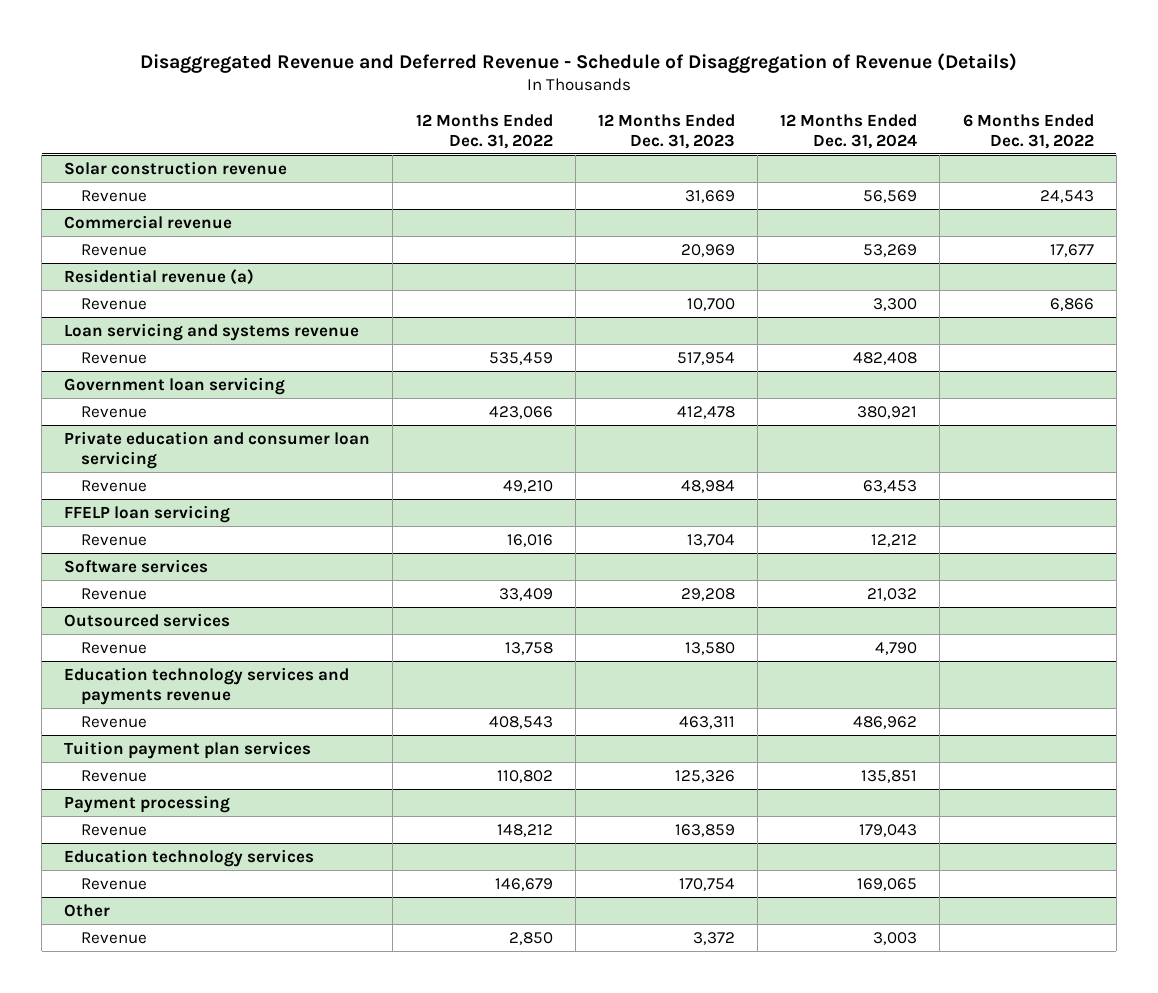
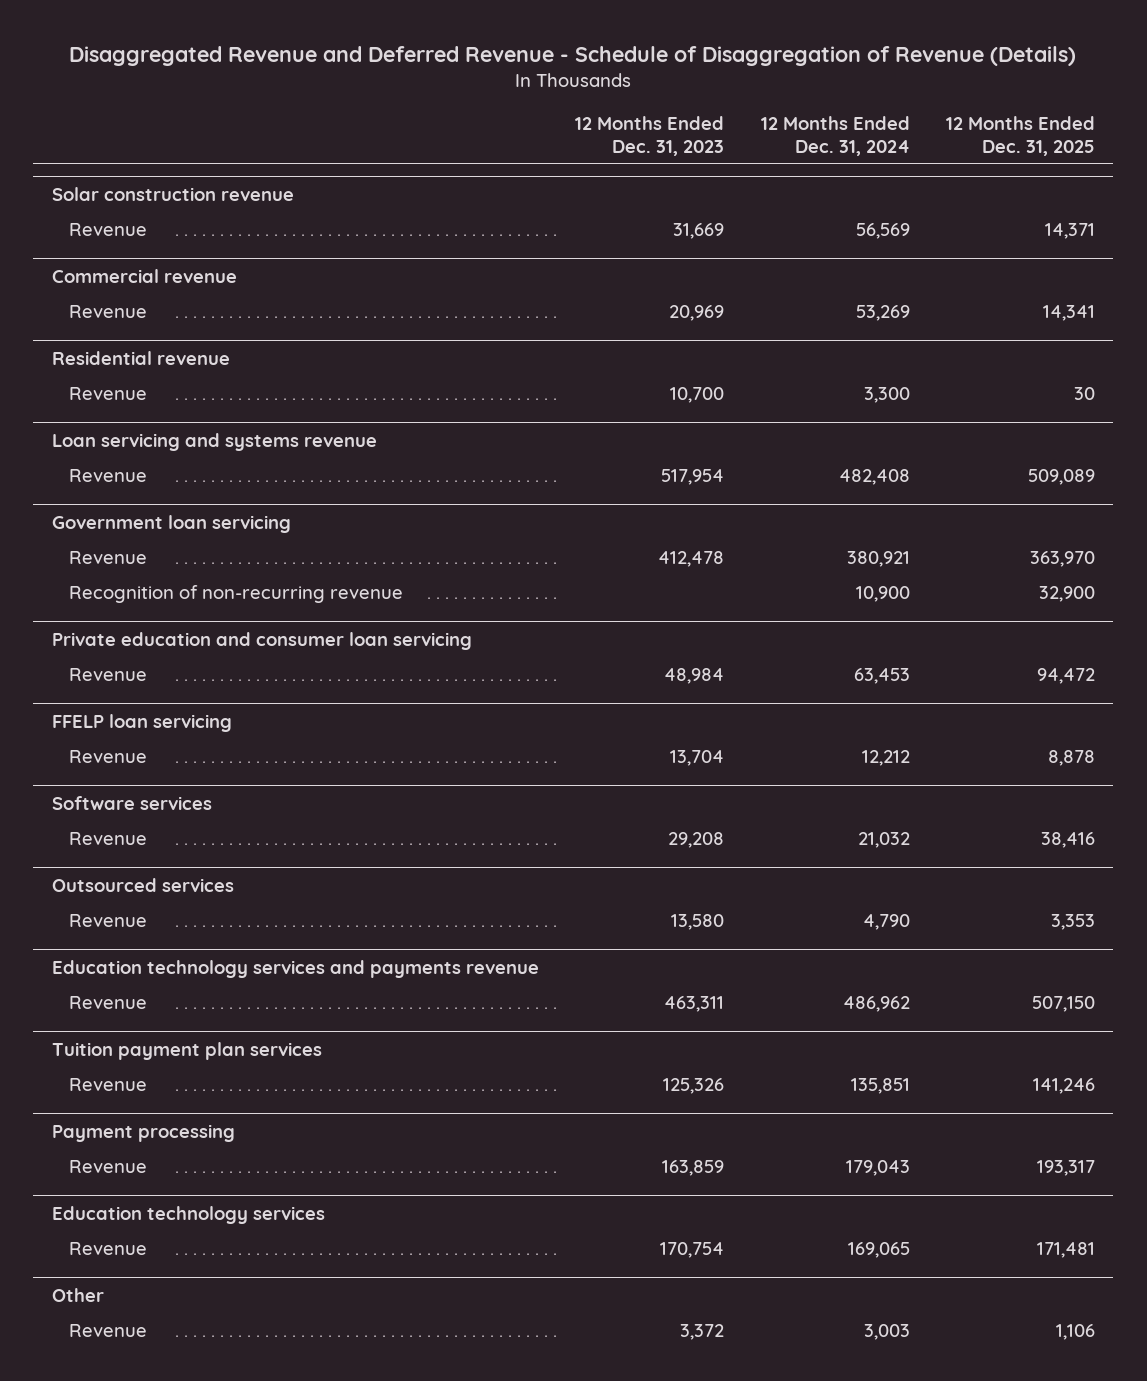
- | 12 Months Ended Dec. 31, 2022 | 12 Months Ended Dec. 31, 2023 | 12 Months Ended Dec. 31, 2024 | 6 Months Ended Dec. 31, 2022
+ | 12 Months Ended Dec. 31, 2023 | 12 Months Ended Dec. 31, 2024 | 12 Months Ended Dec. 31, 2025
- Residential revenue (a)
+ Residential revenue
@ Government loan servicing
+ Recognition of non-recurring revenue | | 10,900 | 32,900

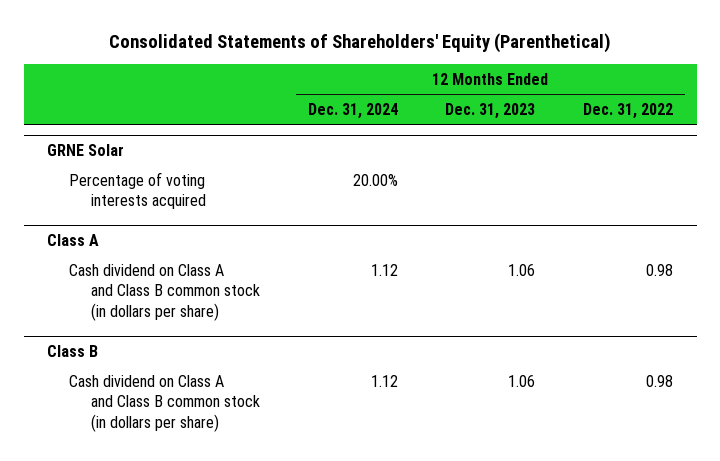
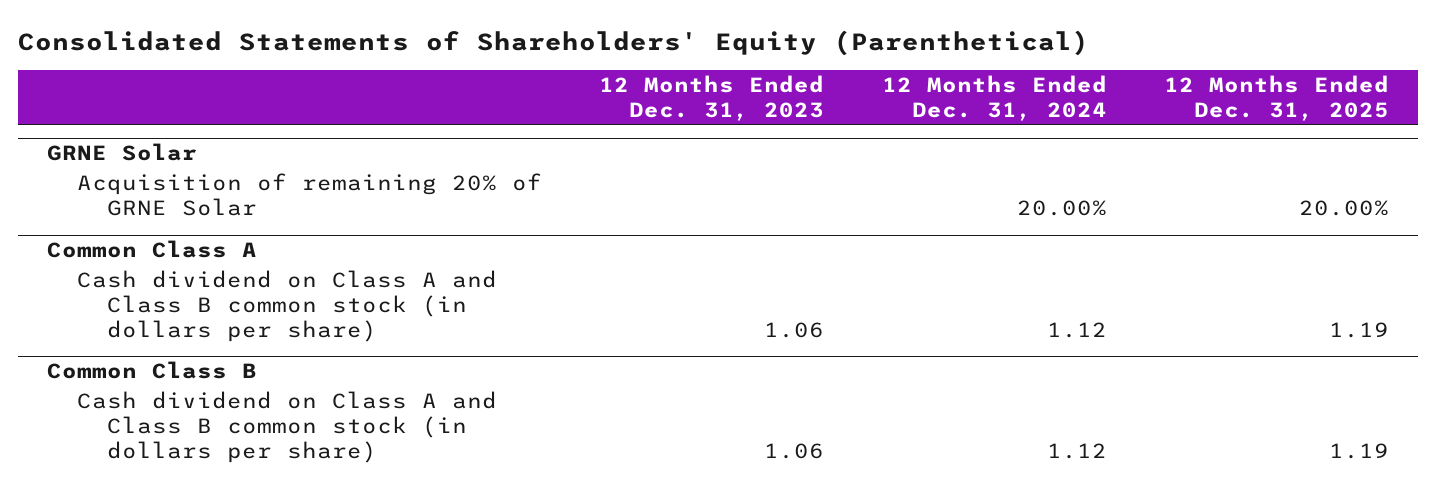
- | 12 Months Ended Dec. 31, 2024 | 12 Months Ended Dec. 31, 2023 | 12 Months Ended Dec. 31, 2022
+ | 12 Months Ended Dec. 31, 2023 | 12 Months Ended Dec. 31, 2024 | 12 Months Ended Dec. 31, 2025
@ GRNE Solar
- Percentage of voting interests acquired | 20.00% | |
- Class A
@ GRNE Solar
+ Acquisition of remaining 20% of GRNE Solar | | 20.00% | 20.00%
+ Common Class A
- Class B
+ Common Class B

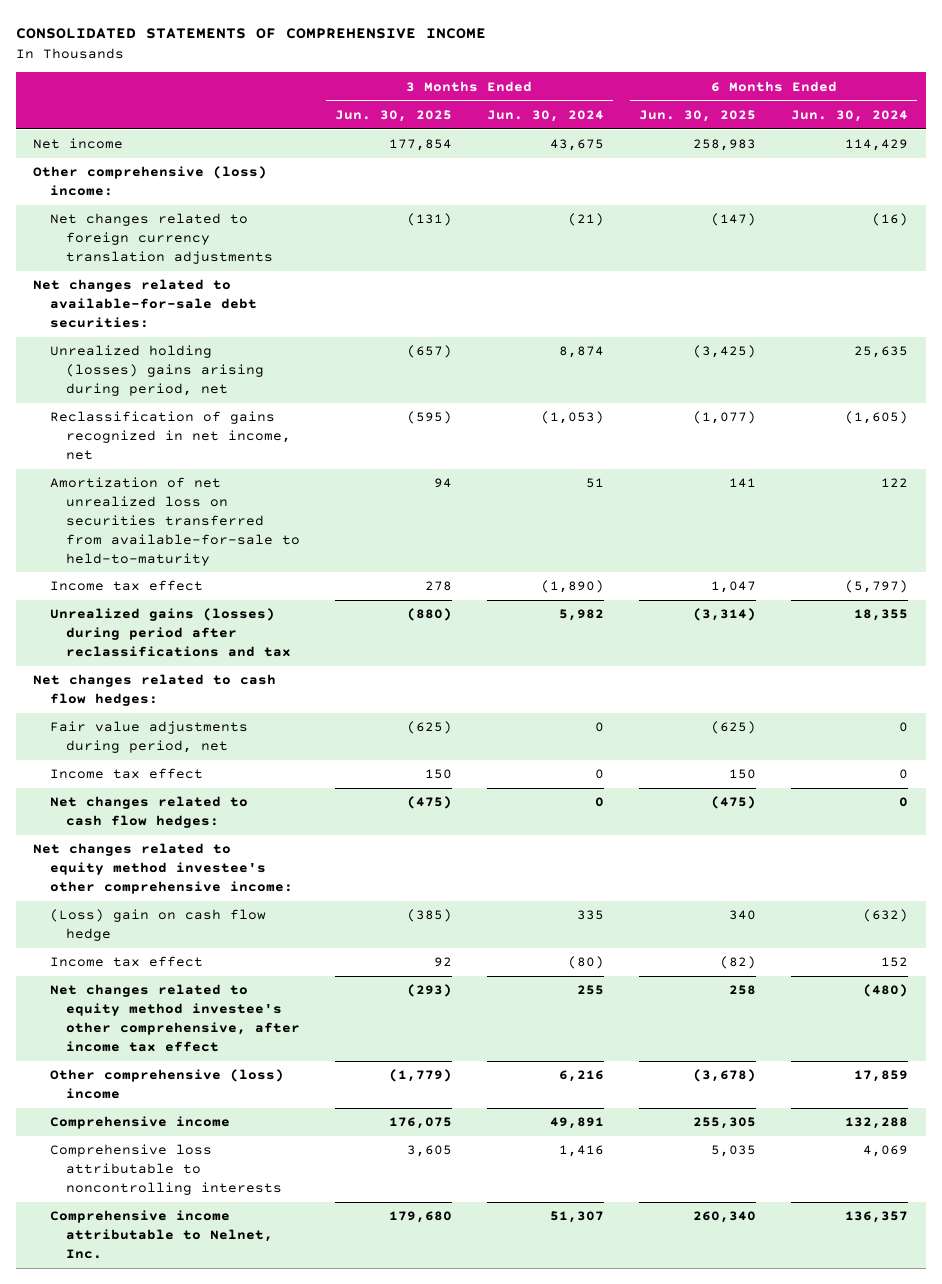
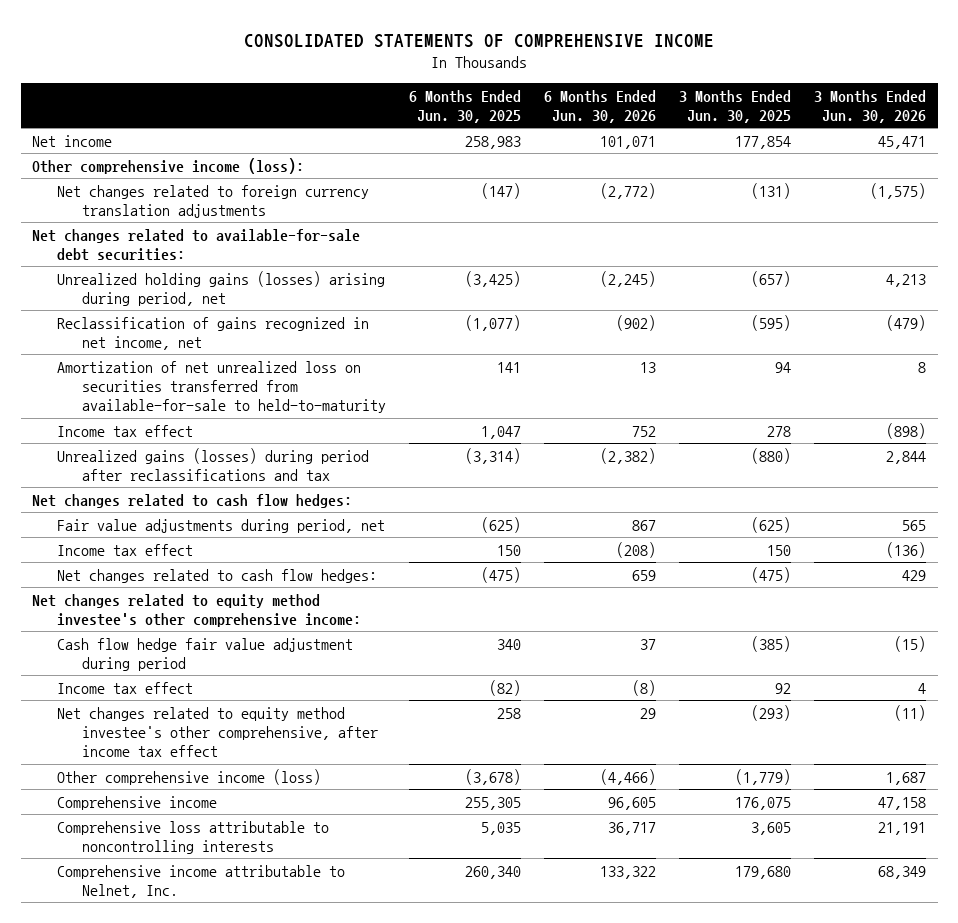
- | 3 Months Ended Jun. 30, 2025 | 3 Months Ended Jun. 30, 2024 | 6 Months Ended Jun. 30, 2025 | 6 Months Ended Jun. 30, 2024
+ | 6 Months Ended Jun. 30, 2025 | 6 Months Ended Jun. 30, 2026 | 3 Months Ended Jun. 30, 2025 | 3 Months Ended Jun. 30, 2026
- Other comprehensive (loss) income:
+ Other comprehensive income (loss):
- Unrealized holding (losses) gains arising during period, net | (657) | 8,874 | (3,425) | 25,635
+ Unrealized holding gains (losses) arising during period, net | (3,425) | (2,245) | (657) | 4,213
- (Loss) gain on cash flow hedge | (385) | 335 | 340 | (632)
+ Cash flow hedge fair value adjustment during period | 340 | 37 | (385) | (15)
- Other comprehensive (loss) income | (1,779) | 6,216 | (3,678) | 17,859
+ Other comprehensive income (loss) | (3,678) | (4,466) | (1,779) | 1,687

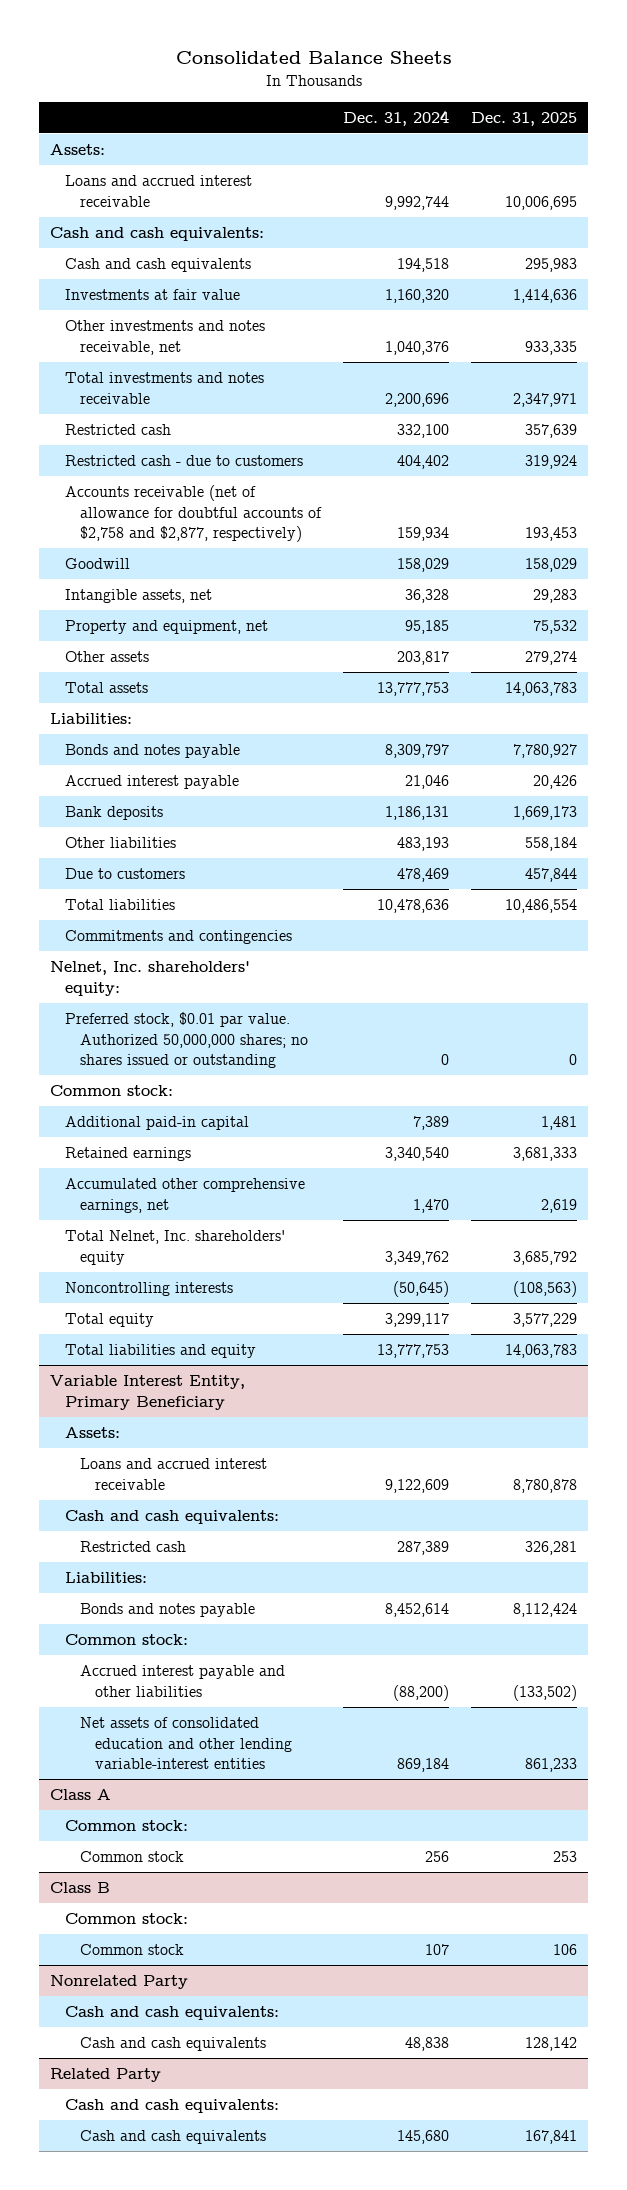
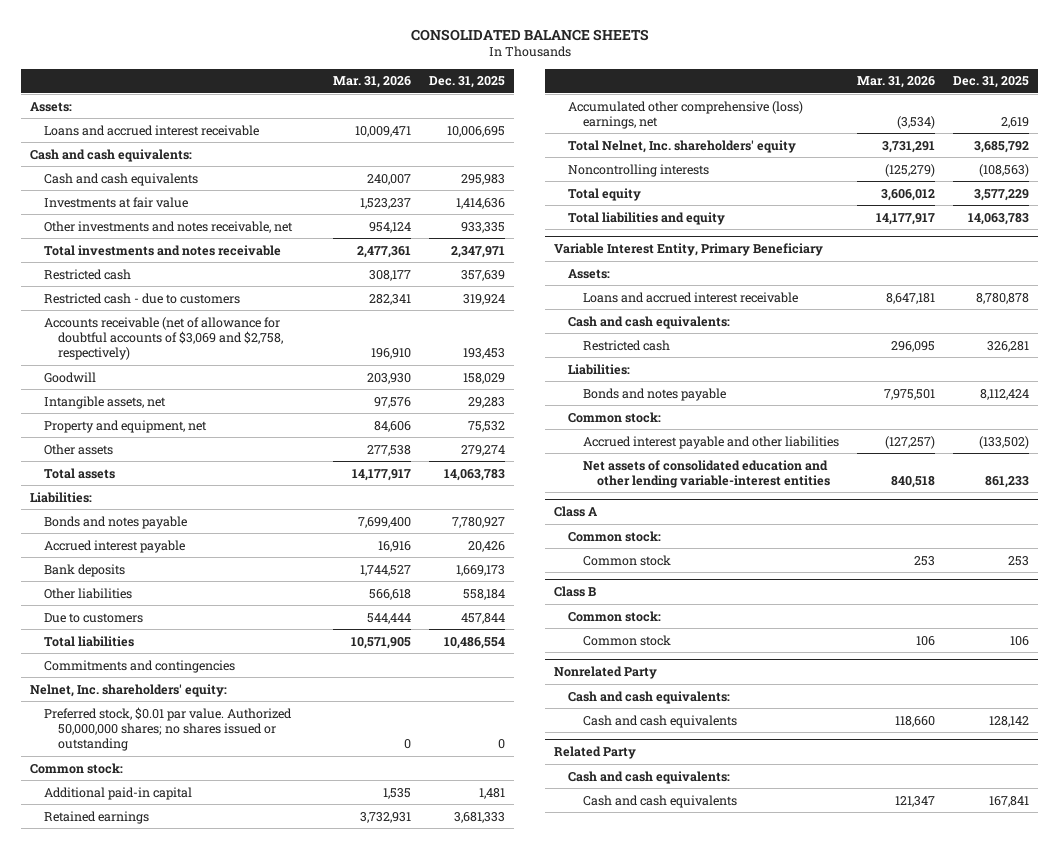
- Consolidated Balance Sheets
+ CONSOLIDATED BALANCE SHEETS
- | Dec. 31, 2024 | Dec. 31, 2025
+ | Mar. 31, 2026 | Dec. 31, 2025
- Accounts receivable (net of allowance for doubtful accounts of $2,758 and $2,877, respectively) | 159,934 | 193,453
+ Accounts receivable (net of allowance for doubtful accounts of $3,069 and $2,758, respectively) | 196,910 | 193,453
- Accumulated other comprehensive earnings, net | 1,470 | 2,619
+ Accumulated other comprehensive (loss) earnings, net | (3,534) | 2,619

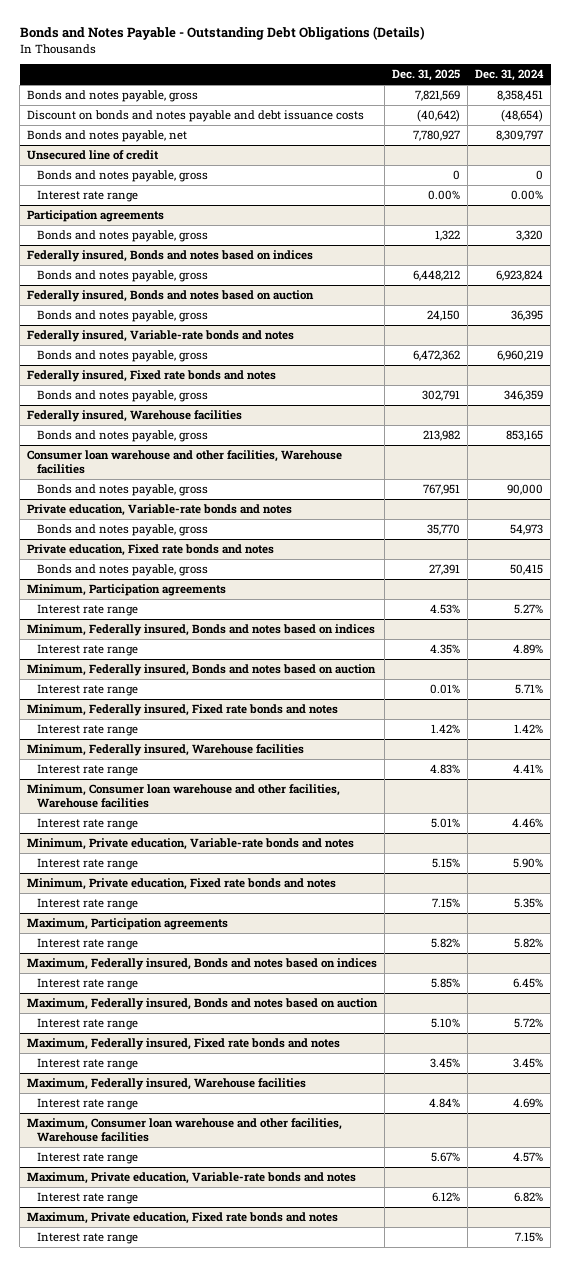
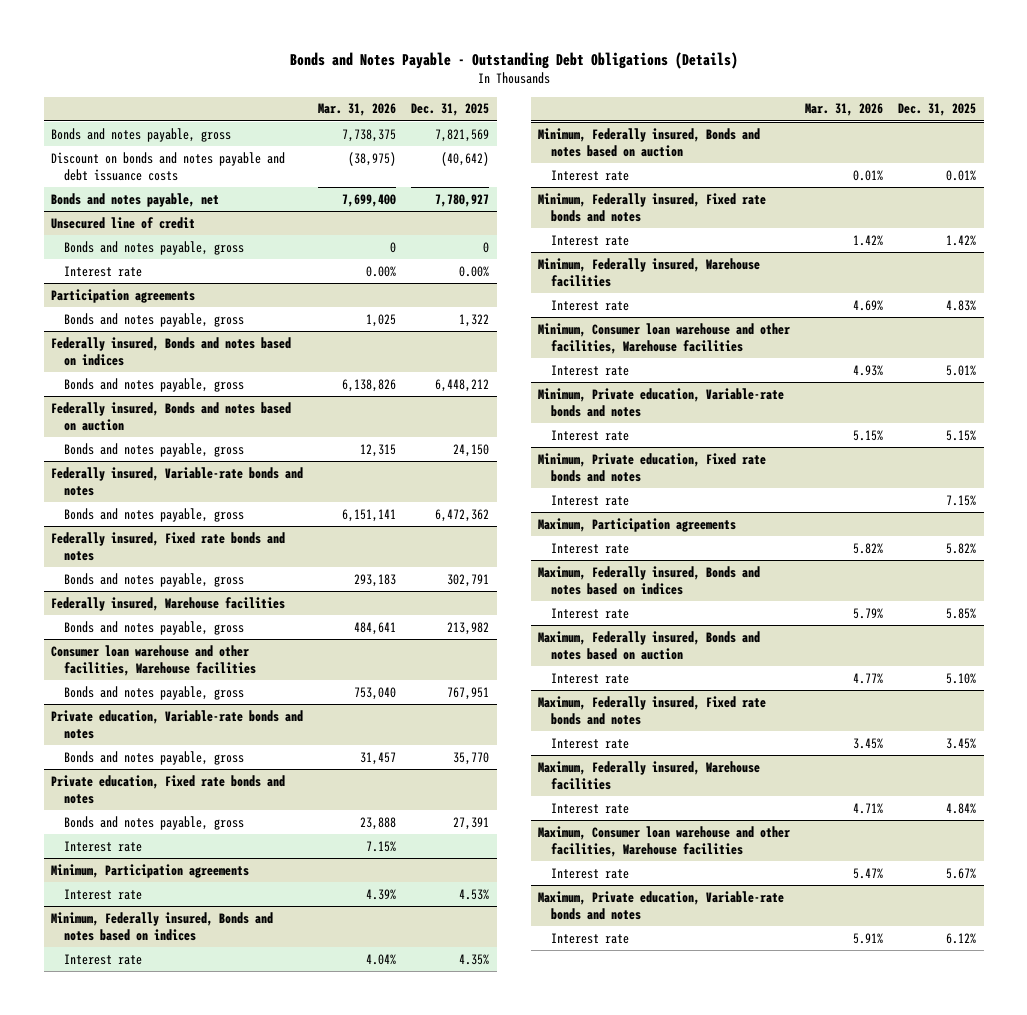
- | Dec. 31, 2025 | Dec. 31, 2024
+ | Mar. 31, 2026 | Dec. 31, 2025
@ Unsecured line of credit
- Interest rate range | 0.00% | 0.00%
+ Interest rate | 0.00% | 0.00%
@ Private education, Fixed rate bonds and notes
+ Interest rate | 7.15% |
@ Minimum, Participation agreements
- Interest rate range | 4.53% | 5.27%
+ Interest rate | 4.39% | 4.53%
@ Minimum, Federally insured, Bonds and notes based on indices
- Interest rate range | 4.35% | 4.89%
+ Interest rate | 4.04% | 4.35%
@ Minimum, Federally insured, Bonds and notes based on auction
- Interest rate range | 0.01% | 5.71%
+ Interest rate | 0.01% | 0.01%
@ Minimum, Federally insured, Fixed rate bonds and notes
- Interest rate range | 1.42% | 1.42%
+ Interest rate | 1.42% | 1.42%
@ Minimum, Federally insured, Warehouse facilities
- Interest rate range | 4.83% | 4.41%
+ Interest rate | 4.69% | 4.83%
@ Minimum, Consumer loan warehouse and other facilities, Warehouse facilities
- Interest rate range | 5.01% | 4.46%
+ Interest rate | 4.93% | 5.01%
@ Minimum, Private education, Variable-rate bonds and notes
- Interest rate range | 5.15% | 5.90%
+ Interest rate | 5.15% | 5.15%
@ Minimum, Private education, Fixed rate bonds and notes
- Interest rate range | 7.15% | 5.35%
+ Interest rate | | 7.15%
@ Maximum, Participation agreements
- Interest rate range | 5.82% | 5.82%
+ Interest rate | 5.82% | 5.82%
@ Maximum, Federally insured, Bonds and notes based on indices
- Interest rate range | 5.85% | 6.45%
+ Interest rate | 5.79% | 5.85%
@ Maximum, Federally insured, Bonds and notes based on auction
- Interest rate range | 5.10% | 5.72%
+ Interest rate | 4.77% | 5.10%
@ Maximum, Federally insured, Fixed rate bonds and notes
- Interest rate range | 3.45% | 3.45%
+ Interest rate | 3.45% | 3.45%
@ Maximum, Federally insured, Warehouse facilities
- Interest rate range | 4.84% | 4.69%
+ Interest rate | 4.71% | 4.84%
@ Maximum, Consumer loan warehouse and other facilities, Warehouse facilities
- Interest rate range | 5.67% | 4.57%
+ Interest rate | 5.47% | 5.67%
@ Maximum, Private education, Variable-rate bonds and notes
- Interest rate range | 6.12% | 6.82%
- Maximum, Private education, Fixed rate bonds and notes
- Interest rate range | | 7.15%
@ Maximum, Private education, Variable-rate bonds and notes
+ Interest rate | 5.91% | 6.12%

